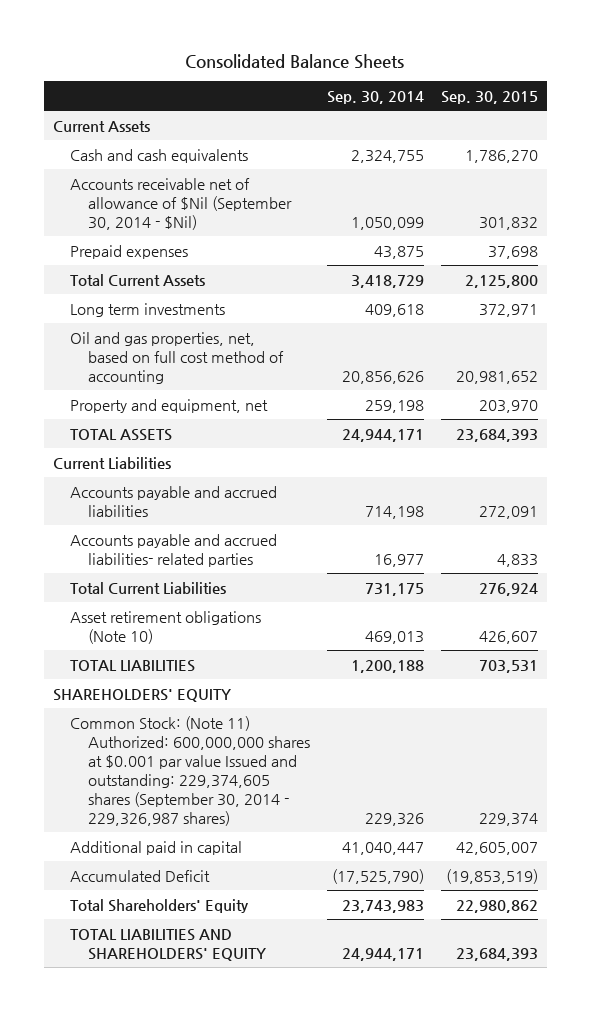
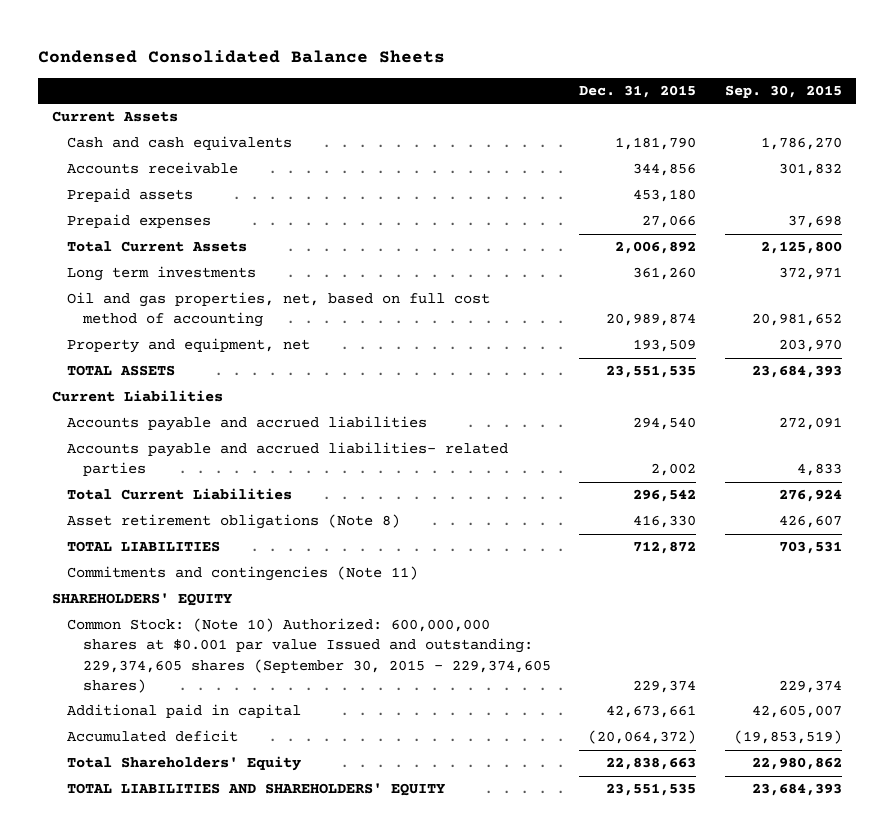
- Consolidated Balance Sheets
+ Condensed Consolidated Balance Sheets
- | Sep. 30, 2014 | Sep. 30, 2015
+ | Dec. 31, 2015 | Sep. 30, 2015
- Accounts receivable net of allowance of $Nil (September 30, 2014 - $Nil) | 1,050,099 | 301,832
+ Accounts receivable | 344,856 | 301,832
+ Prepaid assets | 453,180 |
- Asset retirement obligations (Note 10) | 469,013 | 426,607
+ Asset retirement obligations (Note 8) | 416,330 | 426,607
+ Commitments and contingencies (Note 11)
- Common Stock: (Note 11) Authorized: 600,000,000 shares at $0.001 par value Issued and outstanding: 229,374,605 shares (September 30, 2014 - 229,326,987 shares) | 229,326 | 229,374
+ Common Stock: (Note 10) Authorized: 600,000,000 shares at $0.001 par value Issued and outstanding: 229,374,605 shares (September 30, 2015 - 229,374,605 shares) | 229,374 | 229,374
- Accumulated Deficit | (17,525,790) | (19,853,519)
+ Accumulated deficit | (20,064,372) | (19,853,519)

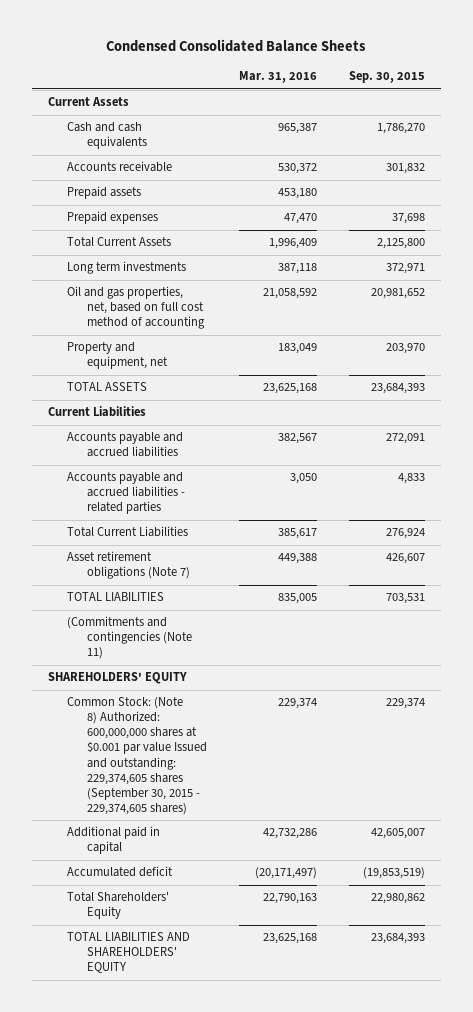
- | Dec. 31, 2015 | Sep. 30, 2015
+ | Mar. 31, 2016 | Sep. 30, 2015
- Accounts payable and accrued liabilities- related parties | 2,002 | 4,833
+ Accounts payable and accrued liabilities - related parties | 3,050 | 4,833
- Asset retirement obligations (Note 8) | 416,330 | 426,607
+ Asset retirement obligations (Note 7) | 449,388 | 426,607
- Commitments and contingencies (Note 11)
+ (Commitments and contingencies (Note 11)
- Common Stock: (Note 10) Authorized: 600,000,000 shares at $0.001 par value Issued and outstanding: 229,374,605 shares (September 30, 2015 - 229,374,605 shares) | 229,374 | 229,374
+ Common Stock: (Note 8) Authorized: 600,000,000 shares at $0.001 par value Issued and outstanding: 229,374,605 shares (September 30, 2015 - 229,374,605 shares) | 229,374 | 229,374

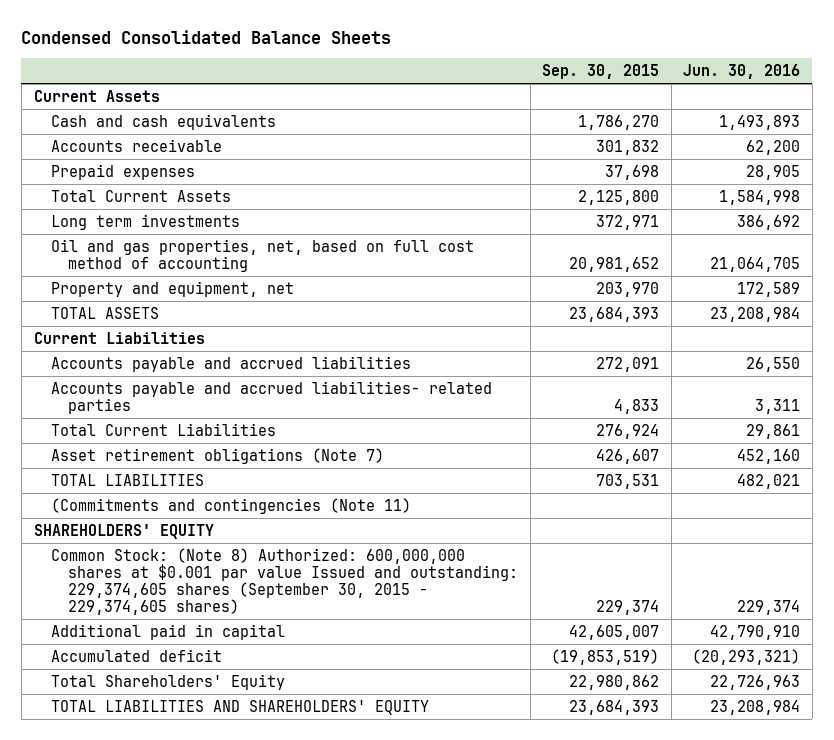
- | Mar. 31, 2016 | Sep. 30, 2015
+ | Sep. 30, 2015 | Jun. 30, 2016
- Prepaid assets | 453,180 |
- Accounts payable and accrued liabilities - related parties | 3,050 | 4,833
+ Accounts payable and accrued liabilities- related parties | 4,833 | 3,311

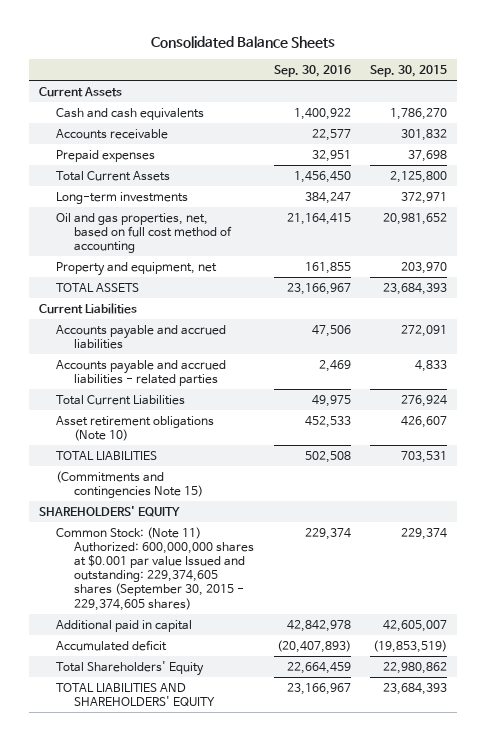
- Condensed Consolidated Balance Sheets
+ Consolidated Balance Sheets
- | Sep. 30, 2015 | Jun. 30, 2016
+ | Sep. 30, 2016 | Sep. 30, 2015
- Long term investments | 372,971 | 386,692
+ Long-term investments | 384,247 | 372,971
- Accounts payable and accrued liabilities- related parties | 4,833 | 3,311
+ Accounts payable and accrued liabilities - related parties | 2,469 | 4,833
- Asset retirement obligations (Note 7) | 426,607 | 452,160
+ Asset retirement obligations (Note 10) | 452,533 | 426,607
- (Commitments and contingencies (Note 11)
+ (Commitments and contingencies Note 15)
- Common Stock: (Note 8) Authorized: 600,000,000 shares at $0.001 par value Issued and outstanding: 229,374,605 shares (September 30, 2015 - 229,374,605 shares) | 229,374 | 229,374
+ Common Stock: (Note 11) Authorized: 600,000,000 shares at $0.001 par value Issued and outstanding: 229,374,605 shares (September 30, 2015 - 229,374,605 shares) | 229,374 | 229,374

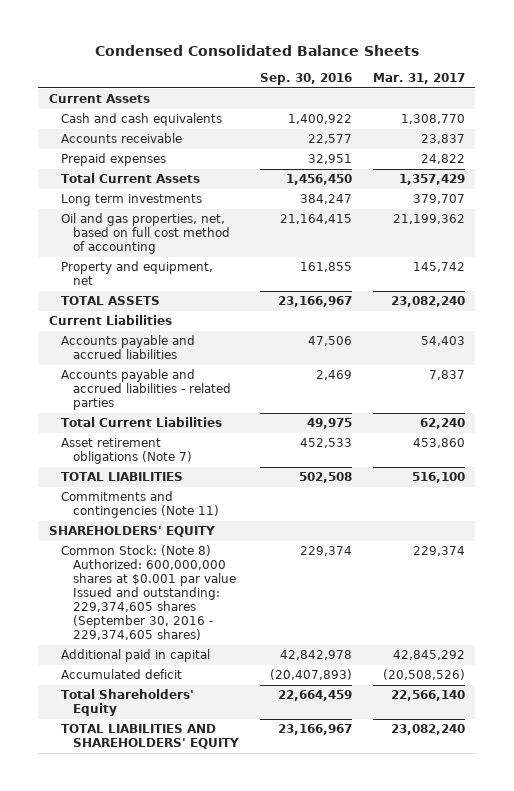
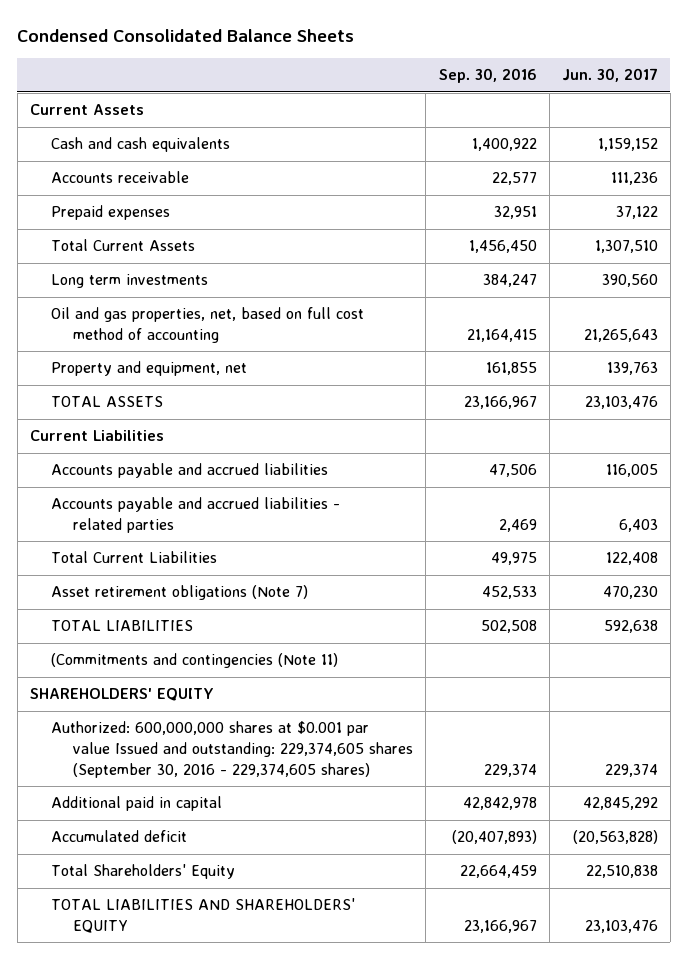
- | Sep. 30, 2016 | Mar. 31, 2017
+ | Sep. 30, 2016 | Jun. 30, 2017
- Commitments and contingencies (Note 11)
+ (Commitments and contingencies (Note 11)
- Common Stock: (Note 8) Authorized: 600,000,000 shares at $0.001 par value Issued and outstanding: 229,374,605 shares (September 30, 2016 - 229,374,605 shares) | 229,374 | 229,374
+ Authorized: 600,000,000 shares at $0.001 par value Issued and outstanding: 229,374,605 shares (September 30, 2016 - 229,374,605 shares) | 229,374 | 229,374

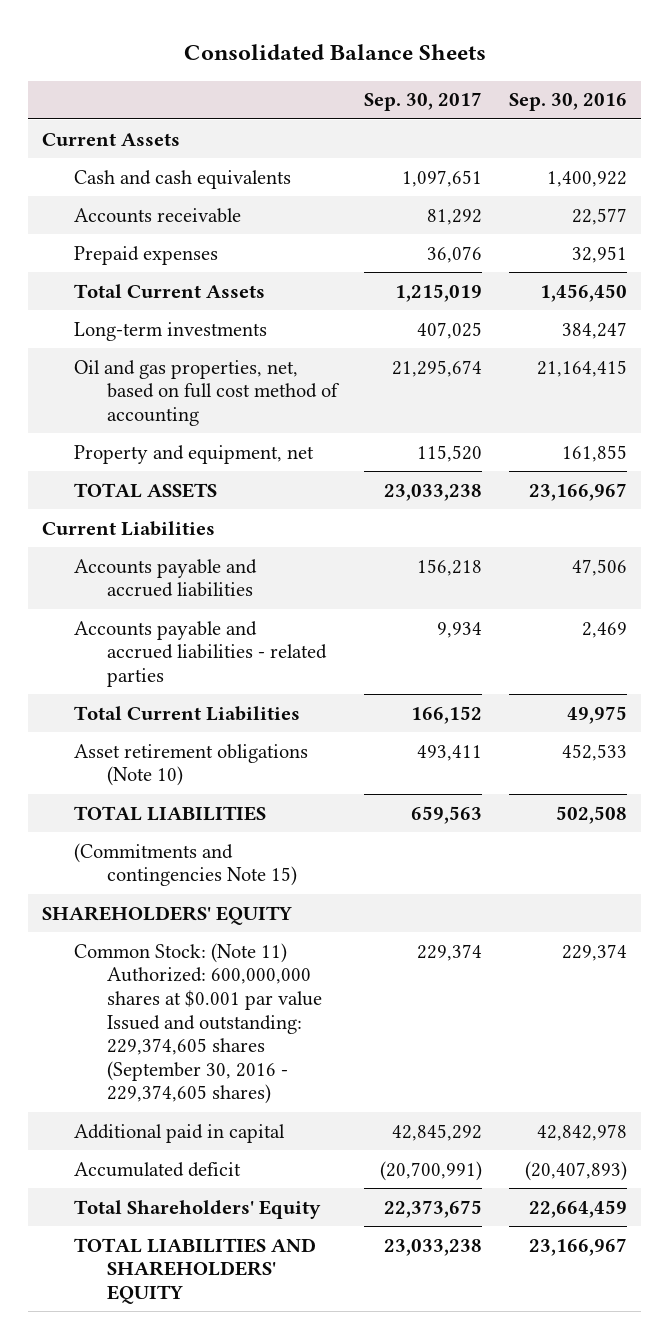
- Condensed Consolidated Balance Sheets
+ Consolidated Balance Sheets
- | Sep. 30, 2016 | Jun. 30, 2017
+ | Sep. 30, 2017 | Sep. 30, 2016
- Long term investments | 384,247 | 390,560
+ Long-term investments | 407,025 | 384,247
- Asset retirement obligations (Note 7) | 452,533 | 470,230
+ Asset retirement obligations (Note 10) | 493,411 | 452,533
- (Commitments and contingencies (Note 11)
+ (Commitments and contingencies Note 15)
- Authorized: 600,000,000 shares at $0.001 par value Issued and outstanding: 229,374,605 shares (September 30, 2016 - 229,374,605 shares) | 229,374 | 229,374
+ Common Stock: (Note 11) Authorized: 600,000,000 shares at $0.001 par value Issued and outstanding: 229,374,605 shares (September 30, 2016 - 229,374,605 shares) | 229,374 | 229,374

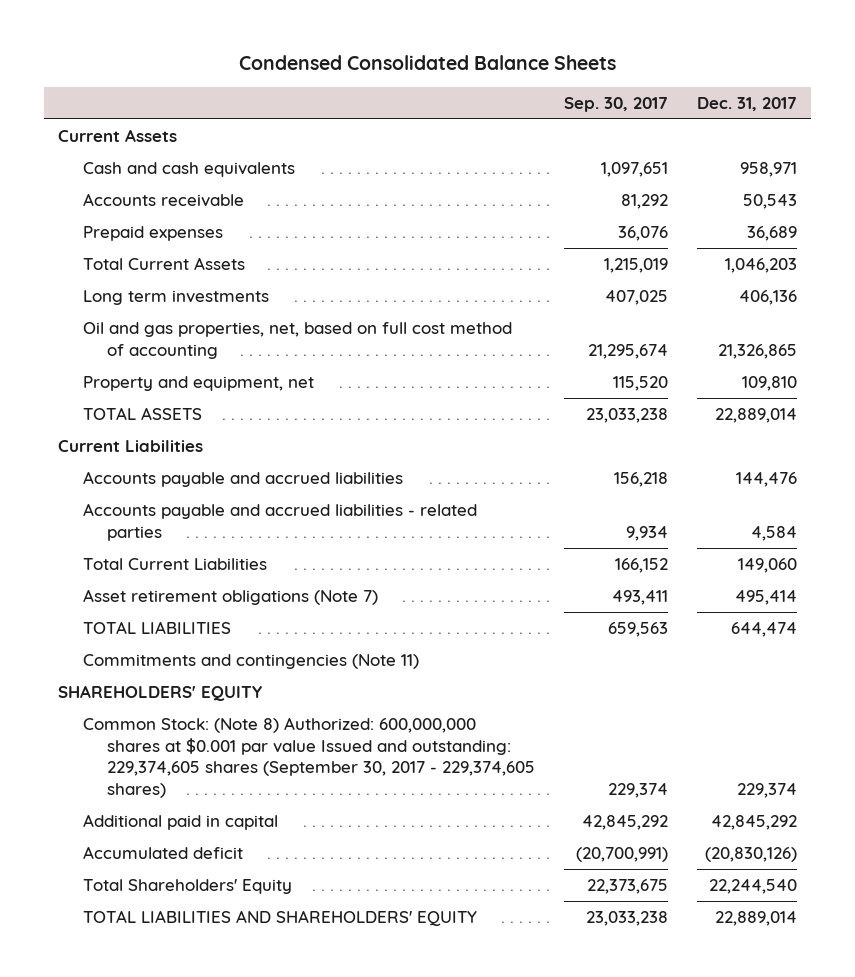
- Consolidated Balance Sheets
+ Condensed Consolidated Balance Sheets
- | Sep. 30, 2017 | Sep. 30, 2016
+ | Sep. 30, 2017 | Dec. 31, 2017
- Long-term investments | 407,025 | 384,247
+ Long term investments | 407,025 | 406,136
- Asset retirement obligations (Note 10) | 493,411 | 452,533
+ Asset retirement obligations (Note 7) | 493,411 | 495,414
- (Commitments and contingencies Note 15)
+ Commitments and contingencies (Note 11)
- Common Stock: (Note 11) Authorized: 600,000,000 shares at $0.001 par value Issued and outstanding: 229,374,605 shares (September 30, 2016 - 229,374,605 shares) | 229,374 | 229,374
+ Common Stock: (Note 8) Authorized: 600,000,000 shares at $0.001 par value Issued and outstanding: 229,374,605 shares (September 30, 2017 - 229,374,605 shares) | 229,374 | 229,374

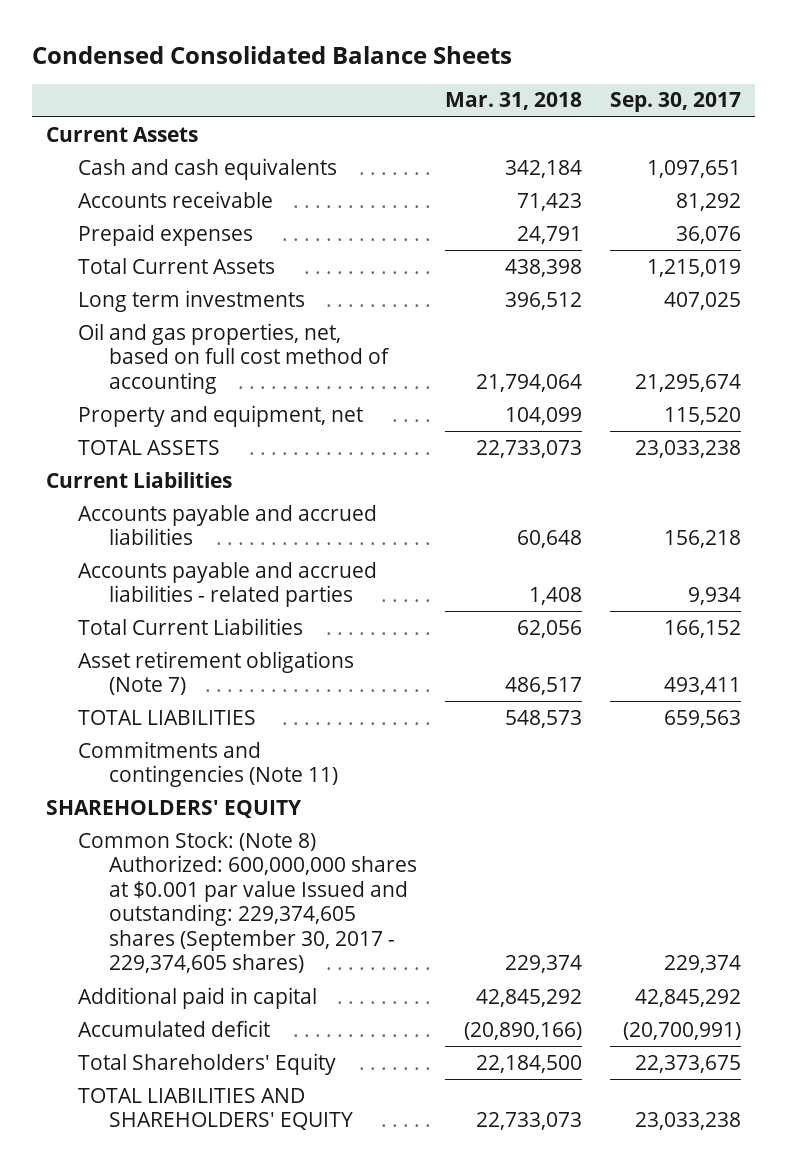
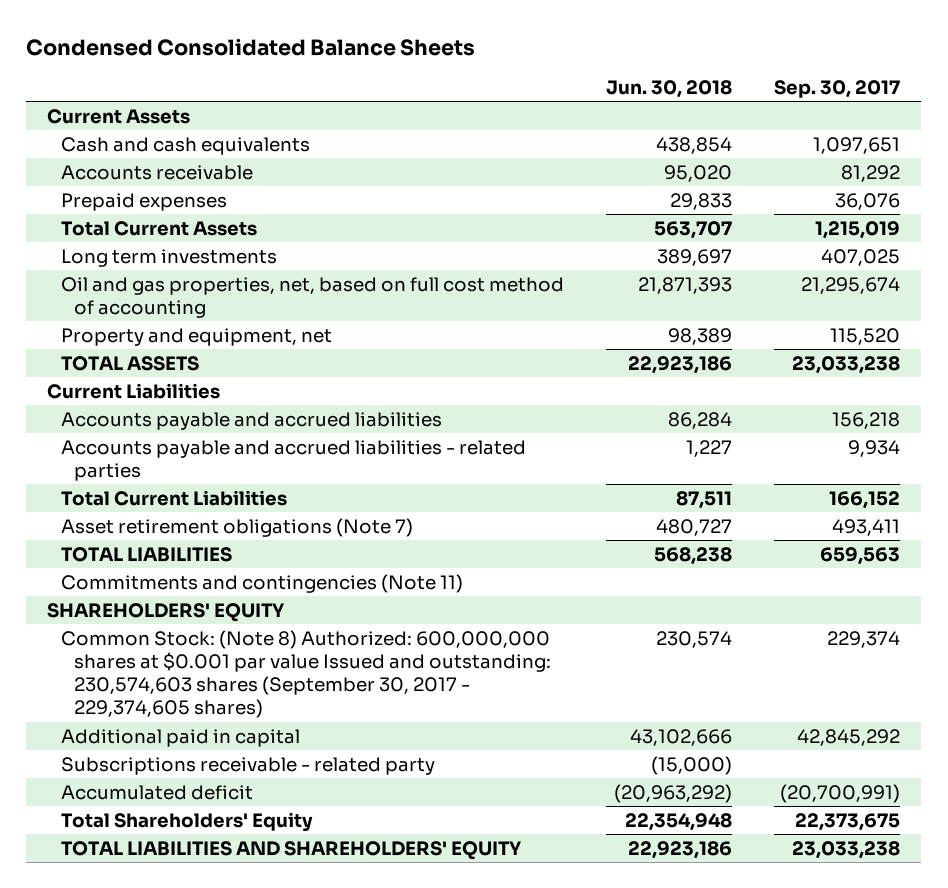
- | Mar. 31, 2018 | Sep. 30, 2017
+ | Jun. 30, 2018 | Sep. 30, 2017
- Common Stock: (Note 8) Authorized: 600,000,000 shares at $0.001 par value Issued and outstanding: 229,374,605 shares (September 30, 2017 - 229,374,605 shares) | 229,374 | 229,374
+ Common Stock: (Note 8) Authorized: 600,000,000 shares at $0.001 par value Issued and outstanding: 230,574,603 shares (September 30, 2017 - 229,374,605 shares) | 230,574 | 229,374
+ Subscriptions receivable - related party | (15,000) |

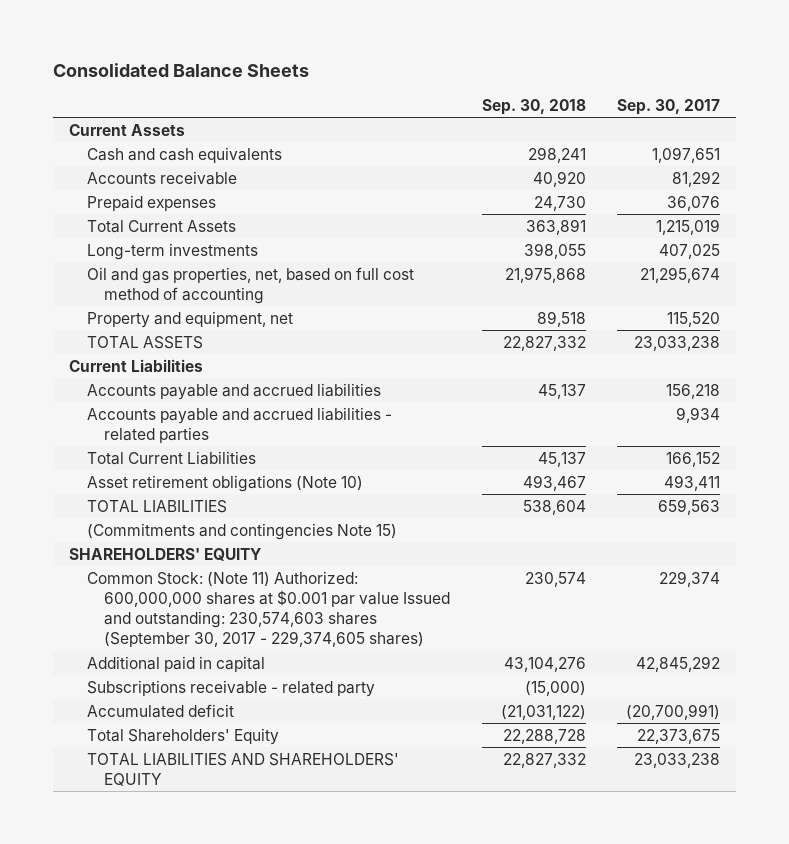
- Condensed Consolidated Balance Sheets
+ Consolidated Balance Sheets
- | Jun. 30, 2018 | Sep. 30, 2017
+ | Sep. 30, 2018 | Sep. 30, 2017
- Long term investments | 389,697 | 407,025
+ Long-term investments | 398,055 | 407,025
- Asset retirement obligations (Note 7) | 480,727 | 493,411
+ Asset retirement obligations (Note 10) | 493,467 | 493,411
- Commitments and contingencies (Note 11)
+ (Commitments and contingencies Note 15)
- Common Stock: (Note 8) Authorized: 600,000,000 shares at $0.001 par value Issued and outstanding: 230,574,603 shares (September 30, 2017 - 229,374,605 shares) | 230,574 | 229,374
+ Common Stock: (Note 11) Authorized: 600,000,000 shares at $0.001 par value Issued and outstanding: 230,574,603 shares (September 30, 2017 - 229,374,605 shares) | 230,574 | 229,374

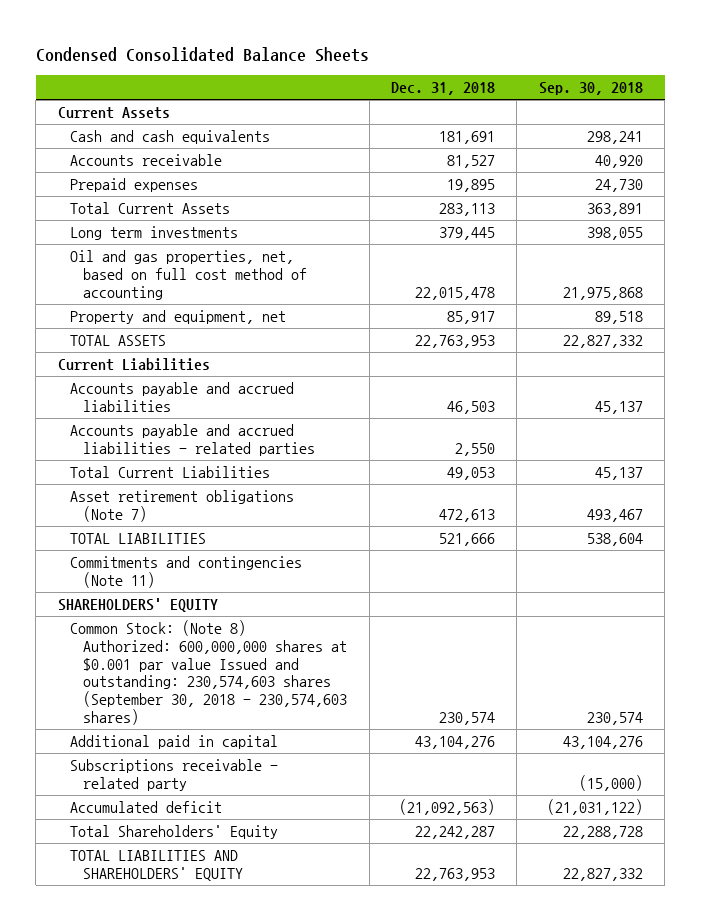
- Consolidated Balance Sheets
+ Condensed Consolidated Balance Sheets
- | Sep. 30, 2018 | Sep. 30, 2017
+ | Dec. 31, 2018 | Sep. 30, 2018
- Long-term investments | 398,055 | 407,025
+ Long term investments | 379,445 | 398,055
- Asset retirement obligations (Note 10) | 493,467 | 493,411
+ Asset retirement obligations (Note 7) | 472,613 | 493,467
- (Commitments and contingencies Note 15)
+ Commitments and contingencies (Note 11)
- Common Stock: (Note 11) Authorized: 600,000,000 shares at $0.001 par value Issued and outstanding: 230,574,603 shares (September 30, 2017 - 229,374,605 shares) | 230,574 | 229,374
+ Common Stock: (Note 8) Authorized: 600,000,000 shares at $0.001 par value Issued and outstanding: 230,574,603 shares (September 30, 2018 - 230,574,603 shares) | 230,574 | 230,574

